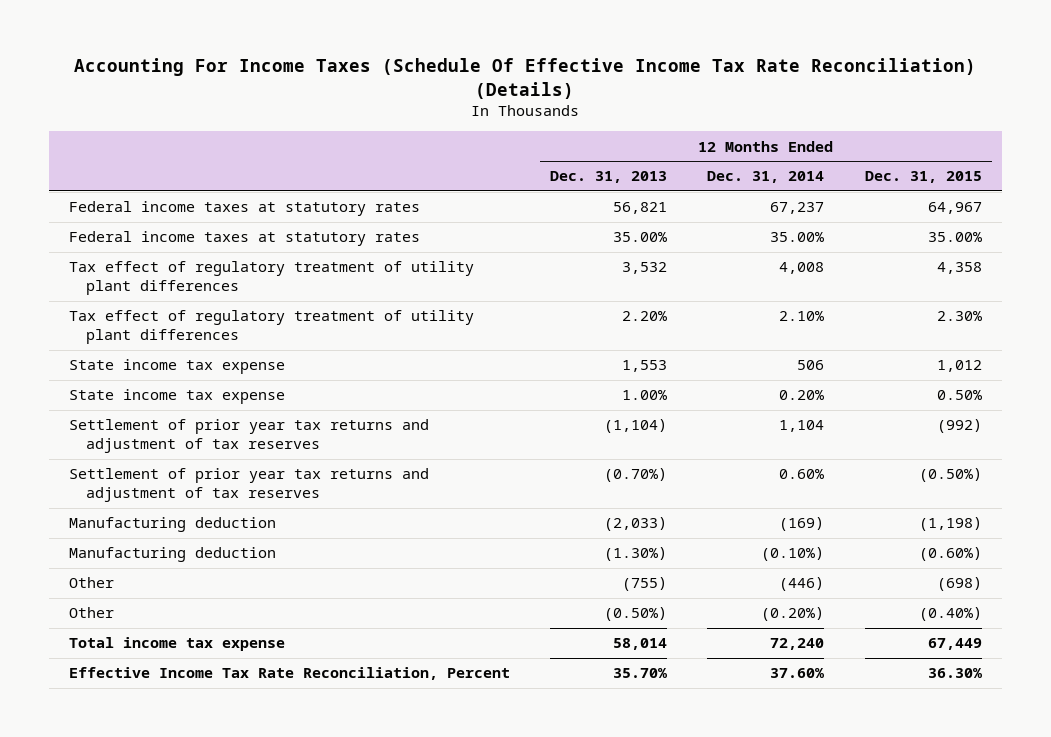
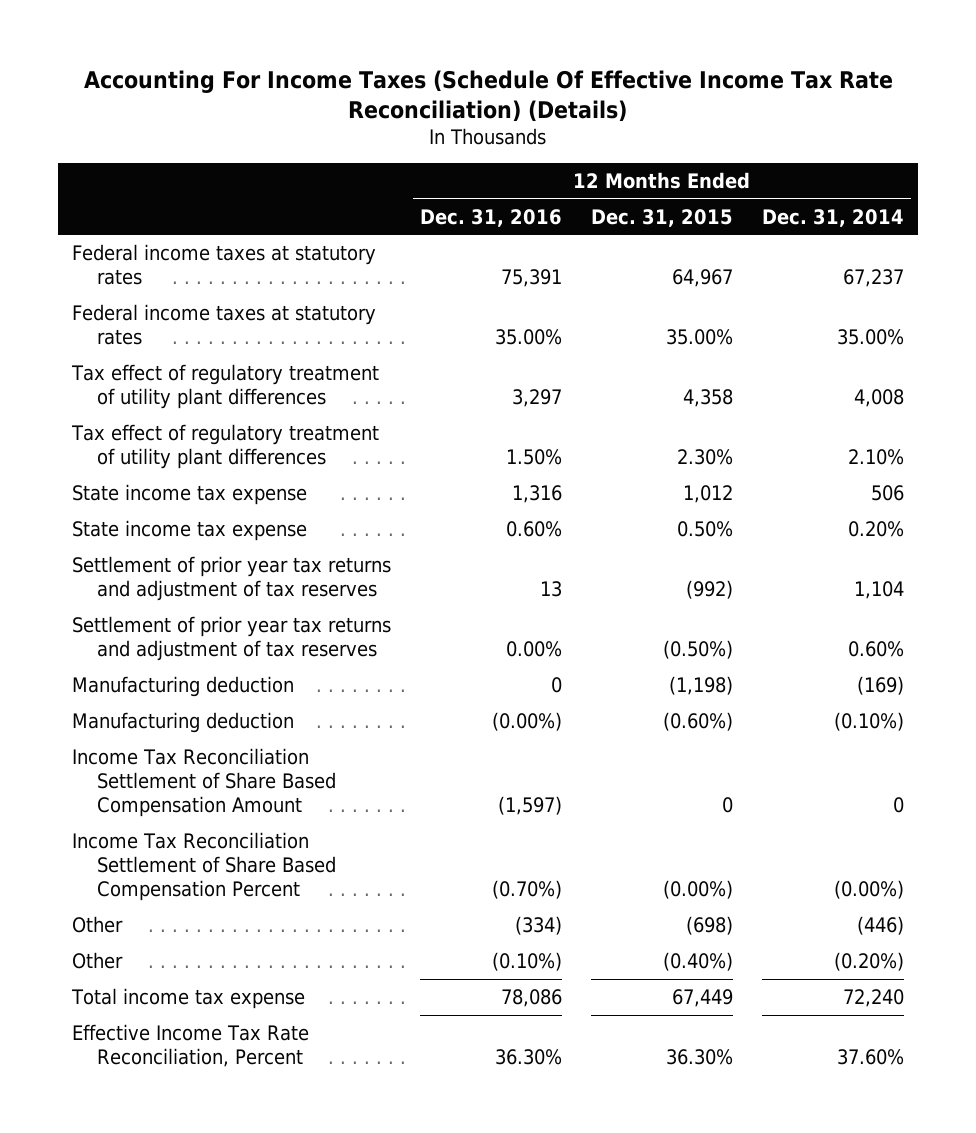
- | 12 Months Ended Dec. 31, 2013 | 12 Months Ended Dec. 31, 2014 | 12 Months Ended Dec. 31, 2015
+ | 12 Months Ended Dec. 31, 2016 | 12 Months Ended Dec. 31, 2015 | 12 Months Ended Dec. 31, 2014
+ Income Tax Reconciliation Settlement of Share Based Compensation Amount | (1,597) | 0 | 0
+ Income Tax Reconciliation Settlement of Share Based Compensation Percent | (0.70%) | (0.00%) | (0.00%)

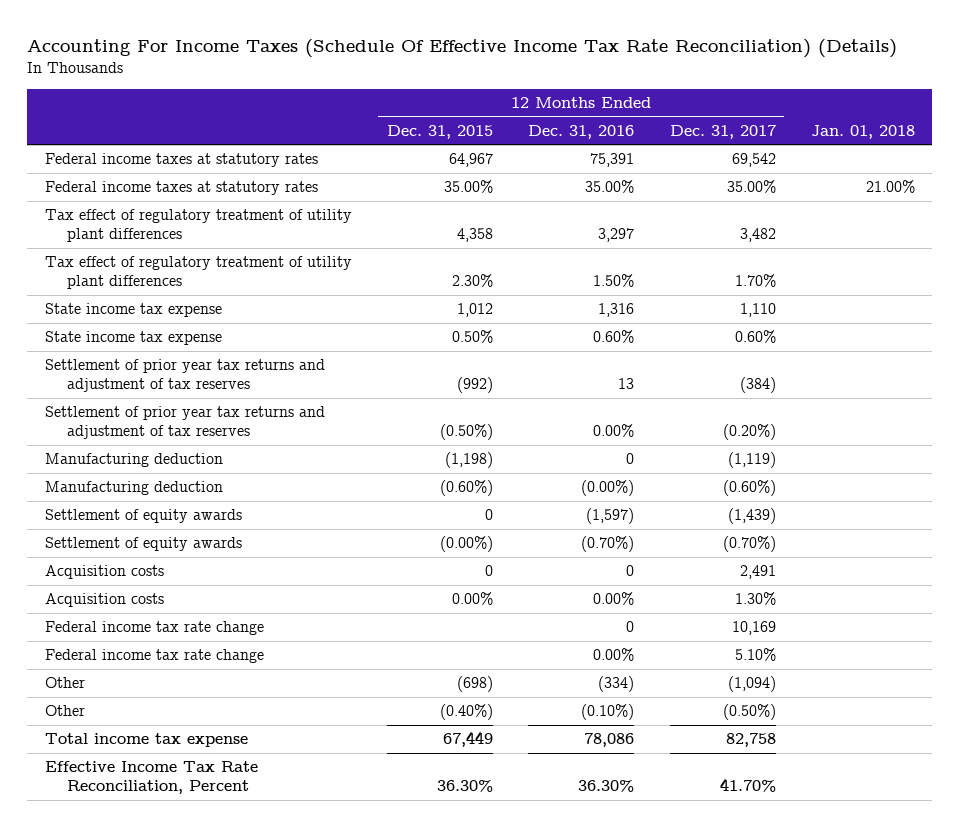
- | 12 Months Ended Dec. 31, 2016 | 12 Months Ended Dec. 31, 2015 | 12 Months Ended Dec. 31, 2014
+ | 12 Months Ended Dec. 31, 2015 | 12 Months Ended Dec. 31, 2016 | 12 Months Ended Dec. 31, 2017 | Jan. 01, 2018
- Income Tax Reconciliation Settlement of Share Based Compensation Amount | (1,597) | 0 | 0
- Income Tax Reconciliation Settlement of Share Based Compensation Percent | (0.70%) | (0.00%) | (0.00%)
+ Settlement of equity awards | 0 | (1,597) | (1,439) |
+ Settlement of equity awards | (0.00%) | (0.70%) | (0.70%) |
+ Acquisition costs | 0 | 0 | 2,491 |
+ Acquisition costs | 0.00% | 0.00% | 1.30% |
+ Federal income tax rate change | | 0 | 10,169 |
+ Federal income tax rate change | | 0.00% | 5.10% |

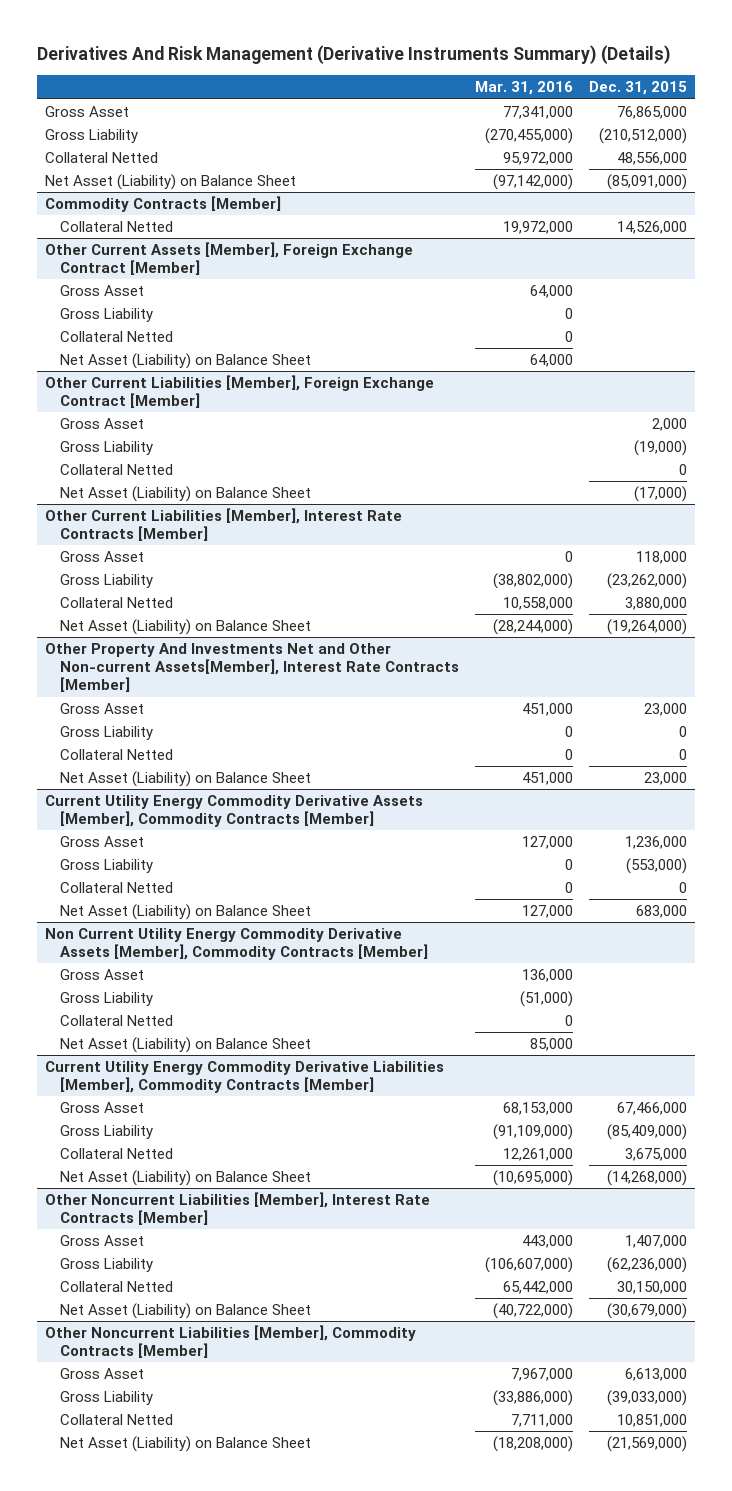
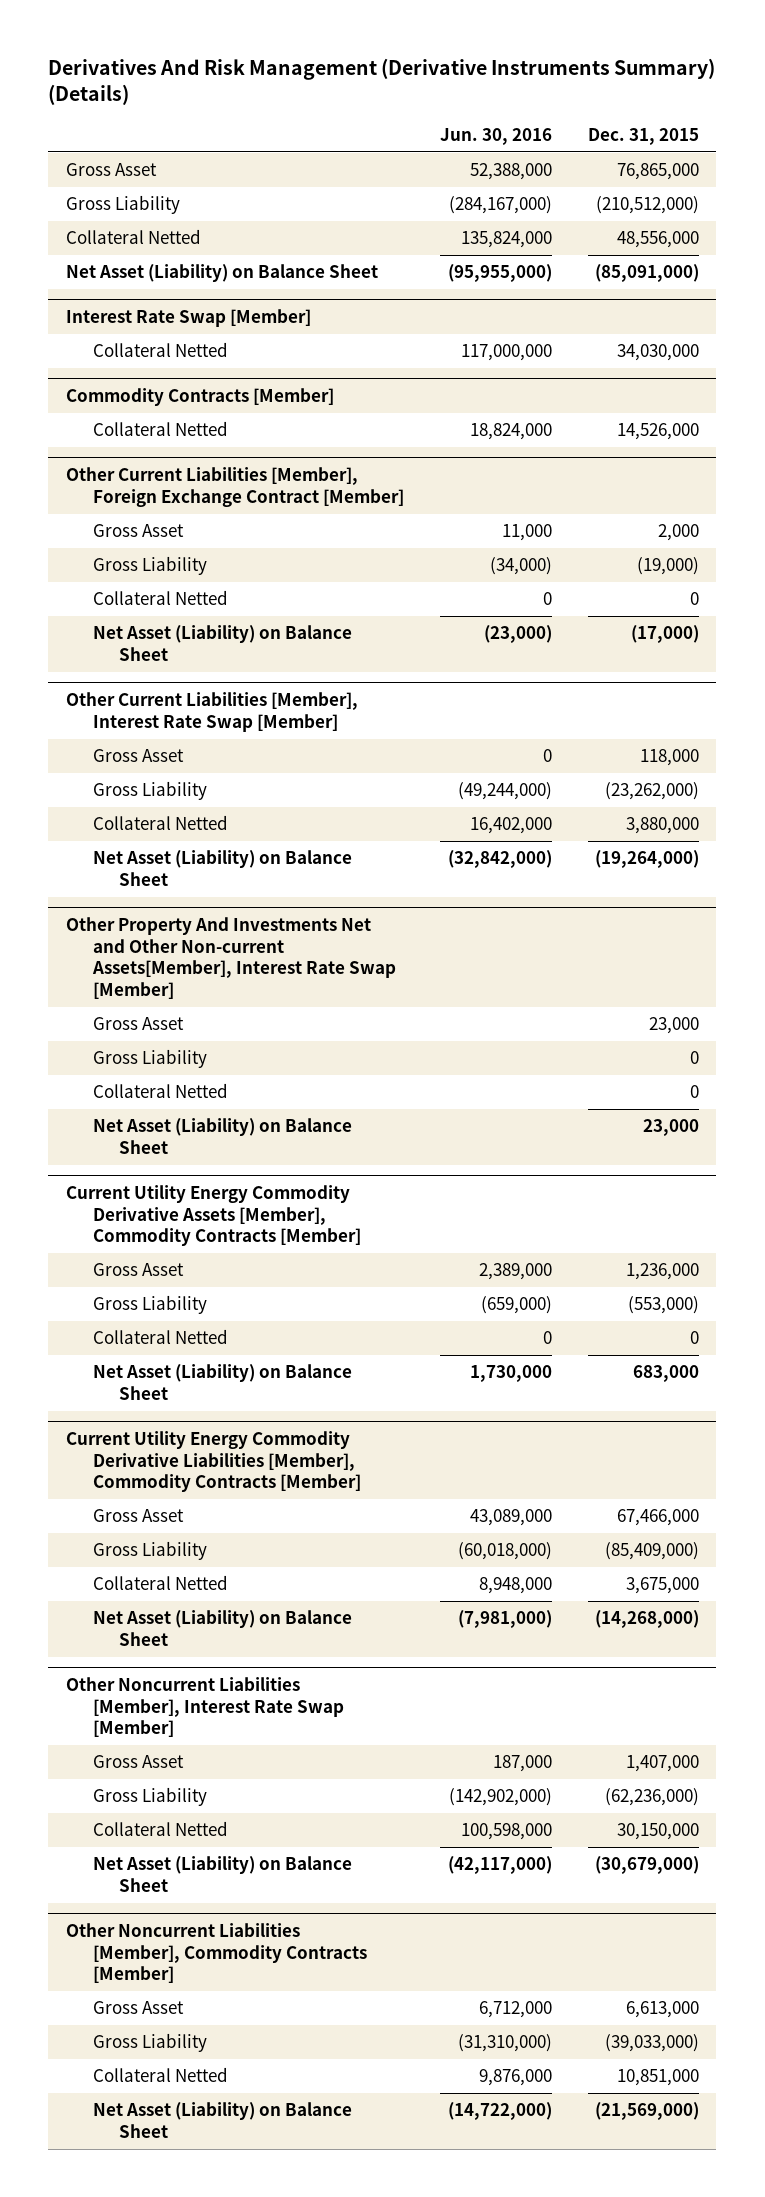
- | Mar. 31, 2016 | Dec. 31, 2015
+ | Jun. 30, 2016 | Dec. 31, 2015
+ Interest Rate Swap [Member]
+ Collateral Netted | 117,000,000 | 34,030,000
- Other Current Assets [Member], Foreign Exchange Contract [Member]
- Gross Asset | 64,000 |
- Gross Liability | 0 |
- Collateral Netted | 0 |
- Net Asset (Liability) on Balance Sheet | 64,000 |
- Other Current Liabilities [Member], Interest Rate Contracts [Member]
+ Other Current Liabilities [Member], Interest Rate Swap [Member]
- Other Property And Investments Net and Other Non-current Assets[Member], Interest Rate Contracts [Member]
+ Other Property And Investments Net and Other Non-current Assets[Member], Interest Rate Swap [Member]
- Non Current Utility Energy Commodity Derivative Assets [Member], Commodity Contracts [Member]
- Gross Asset | 136,000 |
- Gross Liability | (51,000) |
- Collateral Netted | 0 |
- Net Asset (Liability) on Balance Sheet | 85,000 |
- Other Noncurrent Liabilities [Member], Interest Rate Contracts [Member]
+ Other Noncurrent Liabilities [Member], Interest Rate Swap [Member]

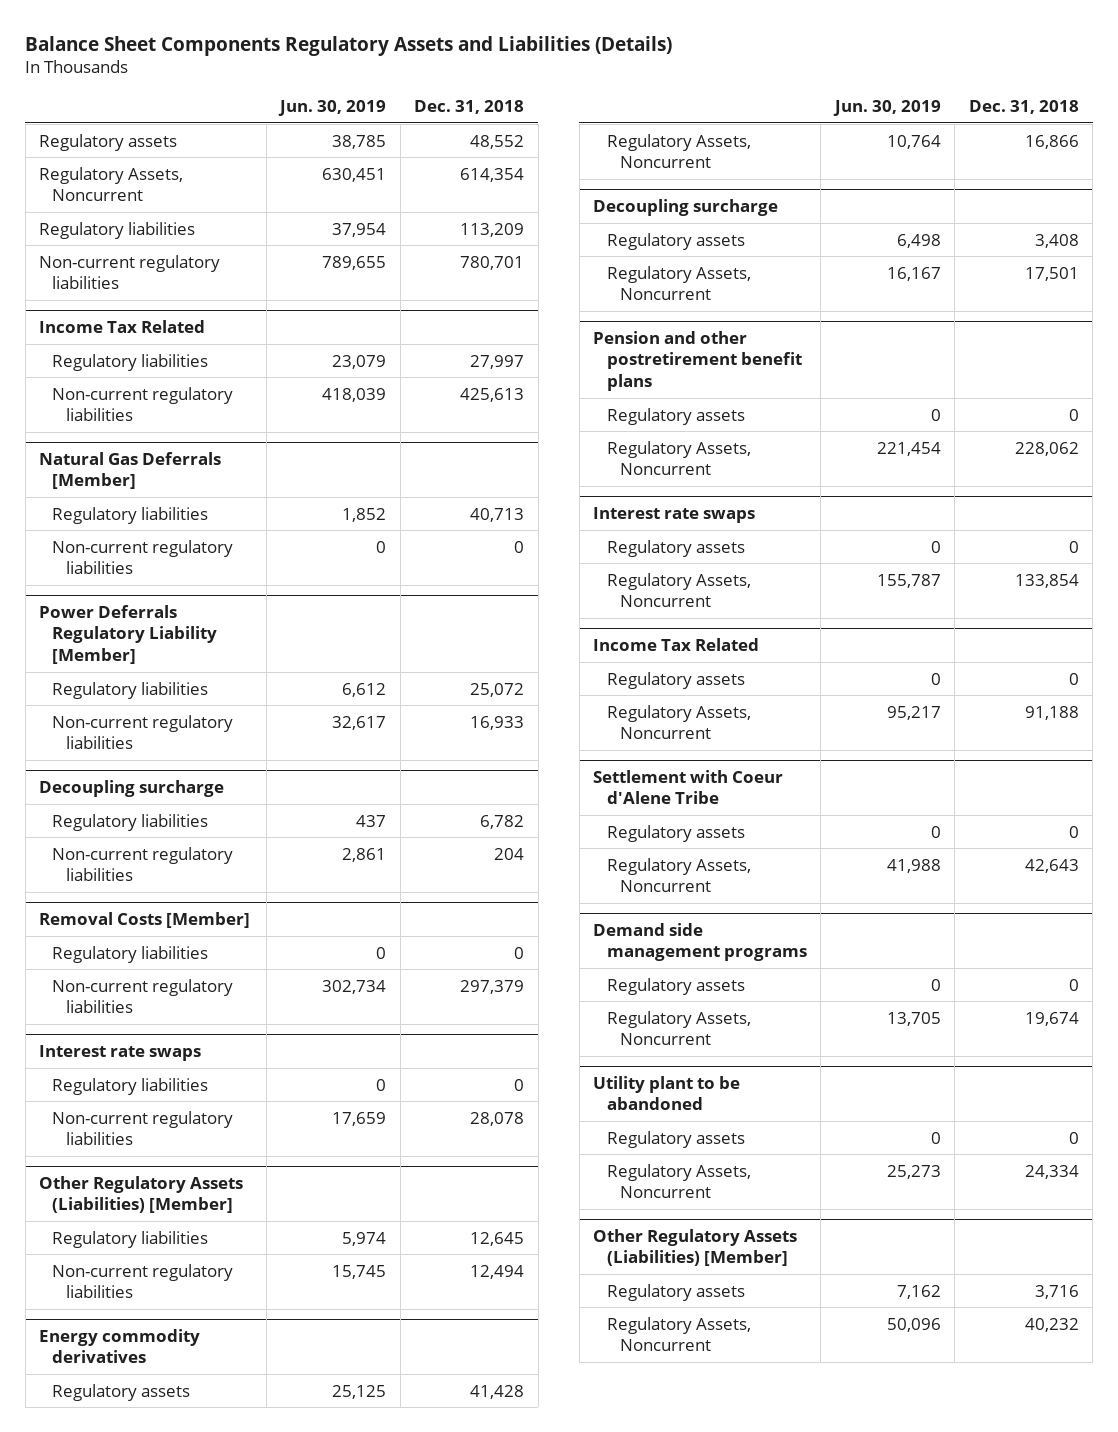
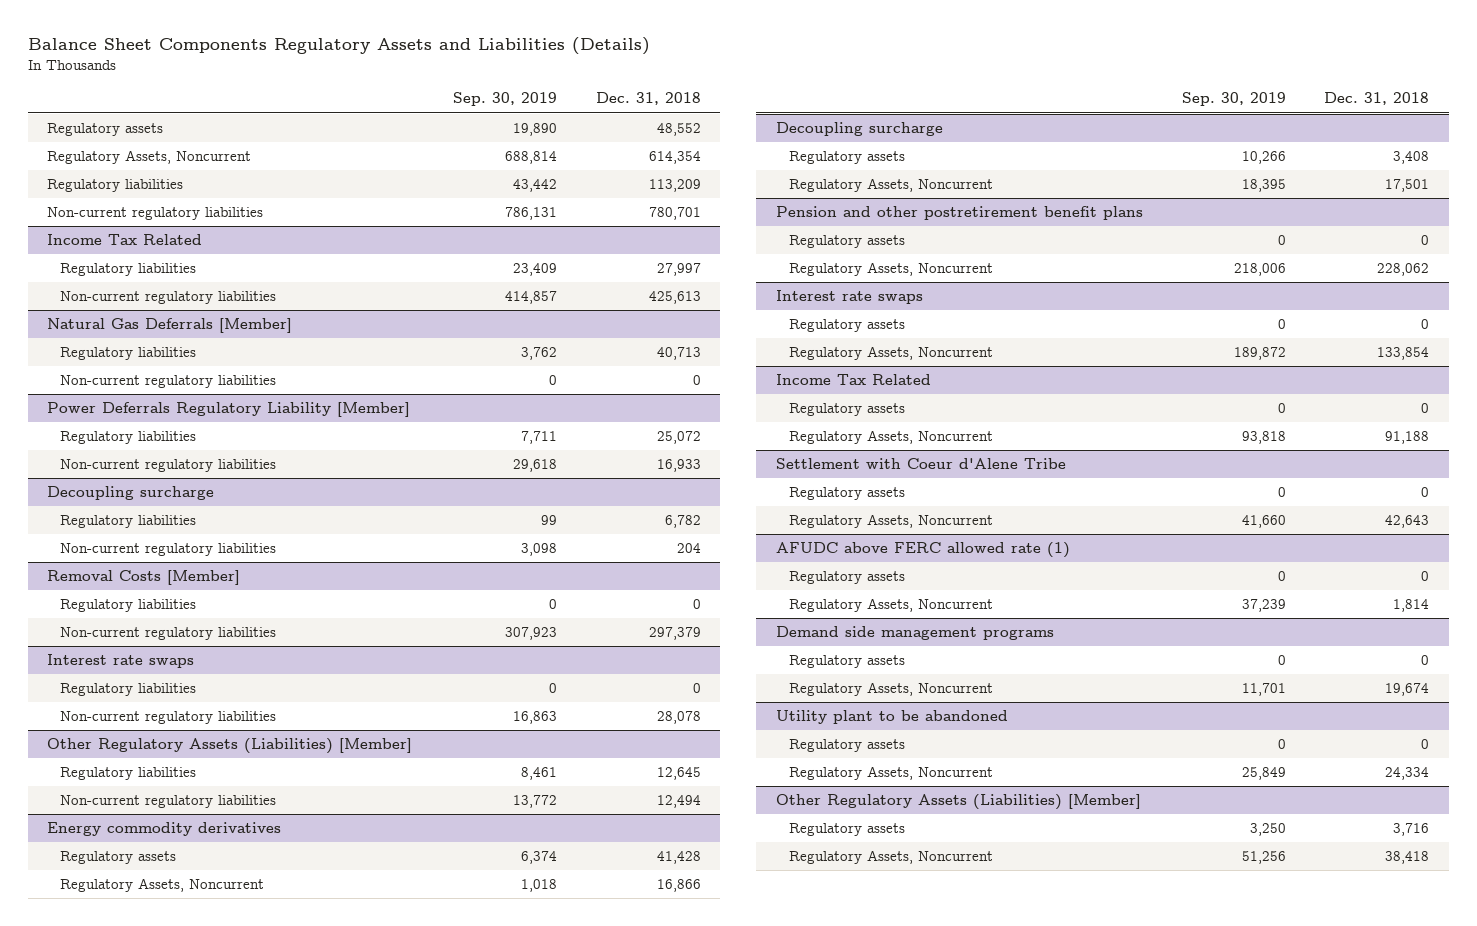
- | Jun. 30, 2019 | Dec. 31, 2018
+ | Sep. 30, 2019 | Dec. 31, 2018
+ AFUDC above FERC allowed rate (1)
+ Regulatory assets | 0 | 0
+ Regulatory Assets, Noncurrent | 37,239 | 1,814
@ Other Regulatory Assets (Liabilities) [Member]
- Regulatory Assets, Noncurrent | 50,096 | 40,232
+ Regulatory Assets, Noncurrent | 51,256 | 38,418

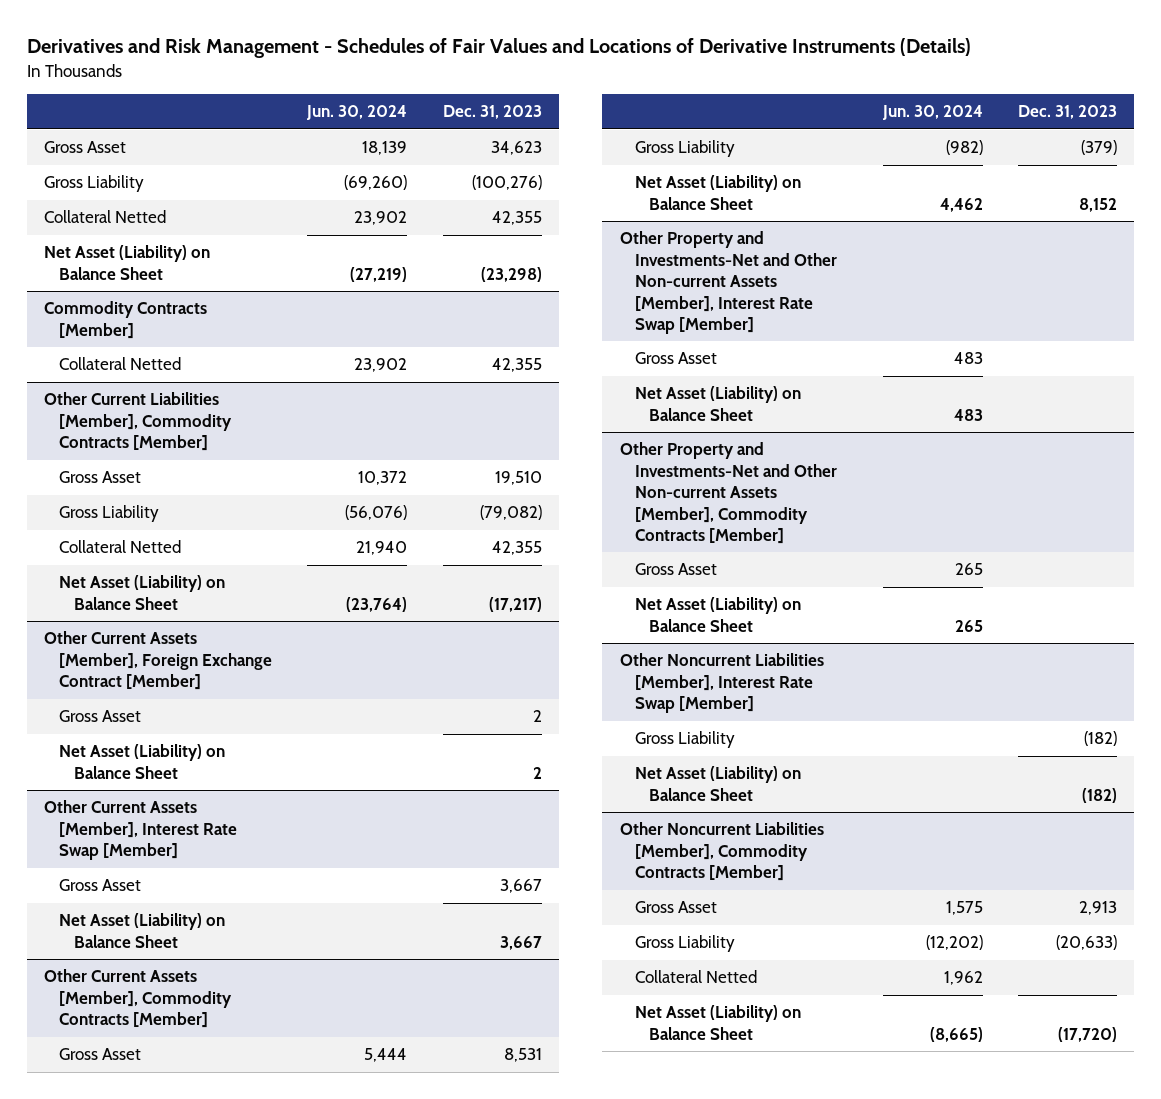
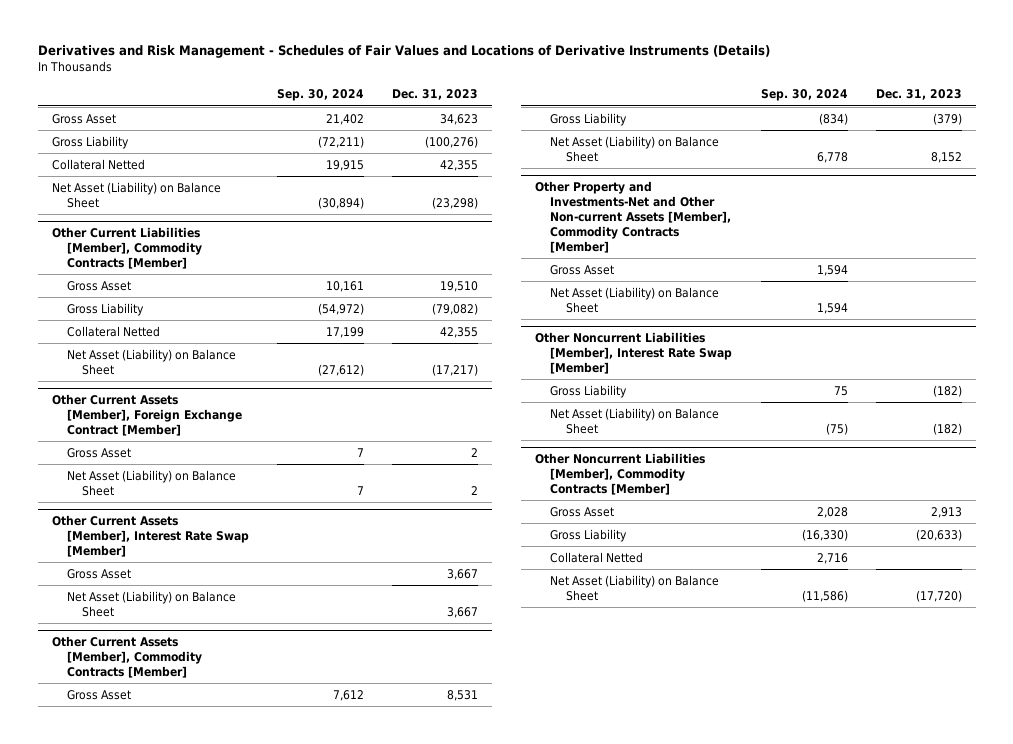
- | Jun. 30, 2024 | Dec. 31, 2023
+ | Sep. 30, 2024 | Dec. 31, 2023
- Commodity Contracts [Member]
- Collateral Netted | 23,902 | 42,355
- Other Property and Investments-Net and Other Non-current Assets [Member], Interest Rate Swap [Member]
- Gross Asset | 483 |
- Net Asset (Liability) on Balance Sheet | 483 |

